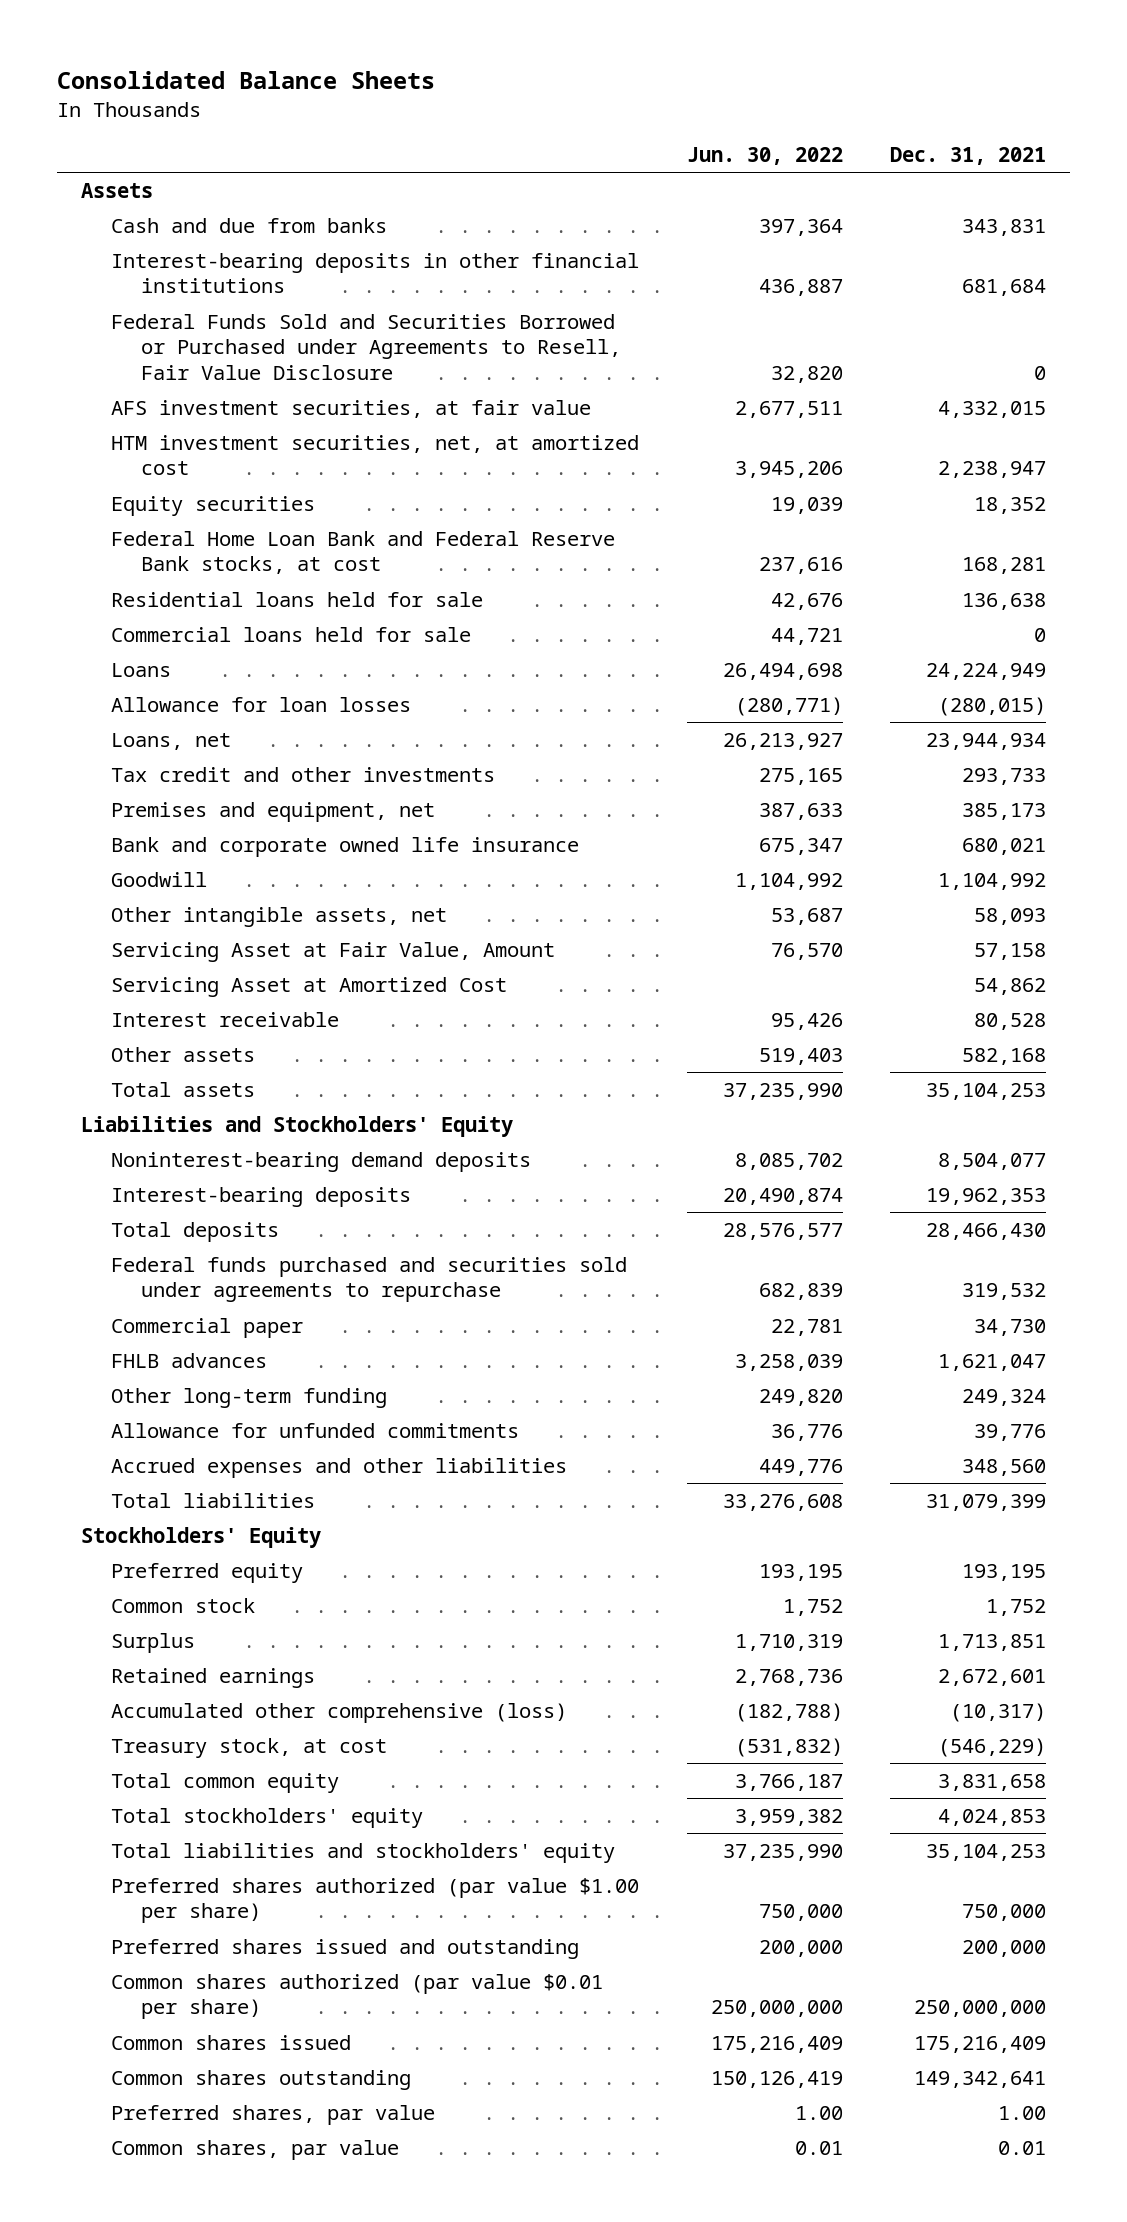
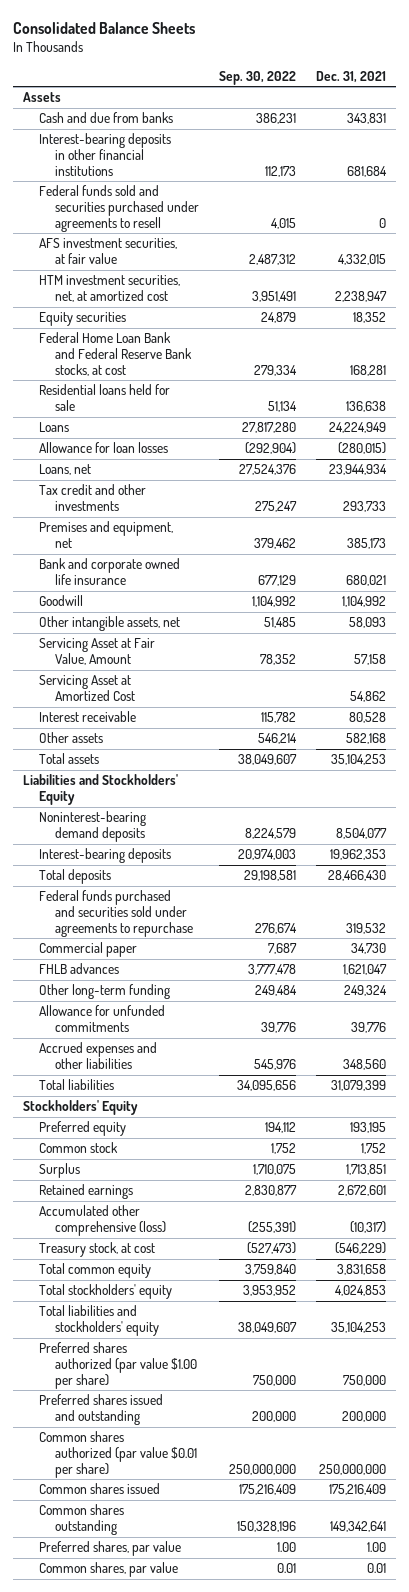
- | Jun. 30, 2022 | Dec. 31, 2021
+ | Sep. 30, 2022 | Dec. 31, 2021
- Federal Funds Sold and Securities Borrowed or Purchased under Agreements to Resell, Fair Value Disclosure | 32,820 | 0
+ Federal funds sold and securities purchased under agreements to resell | 4,015 | 0
- Commercial loans held for sale | 44,721 | 0

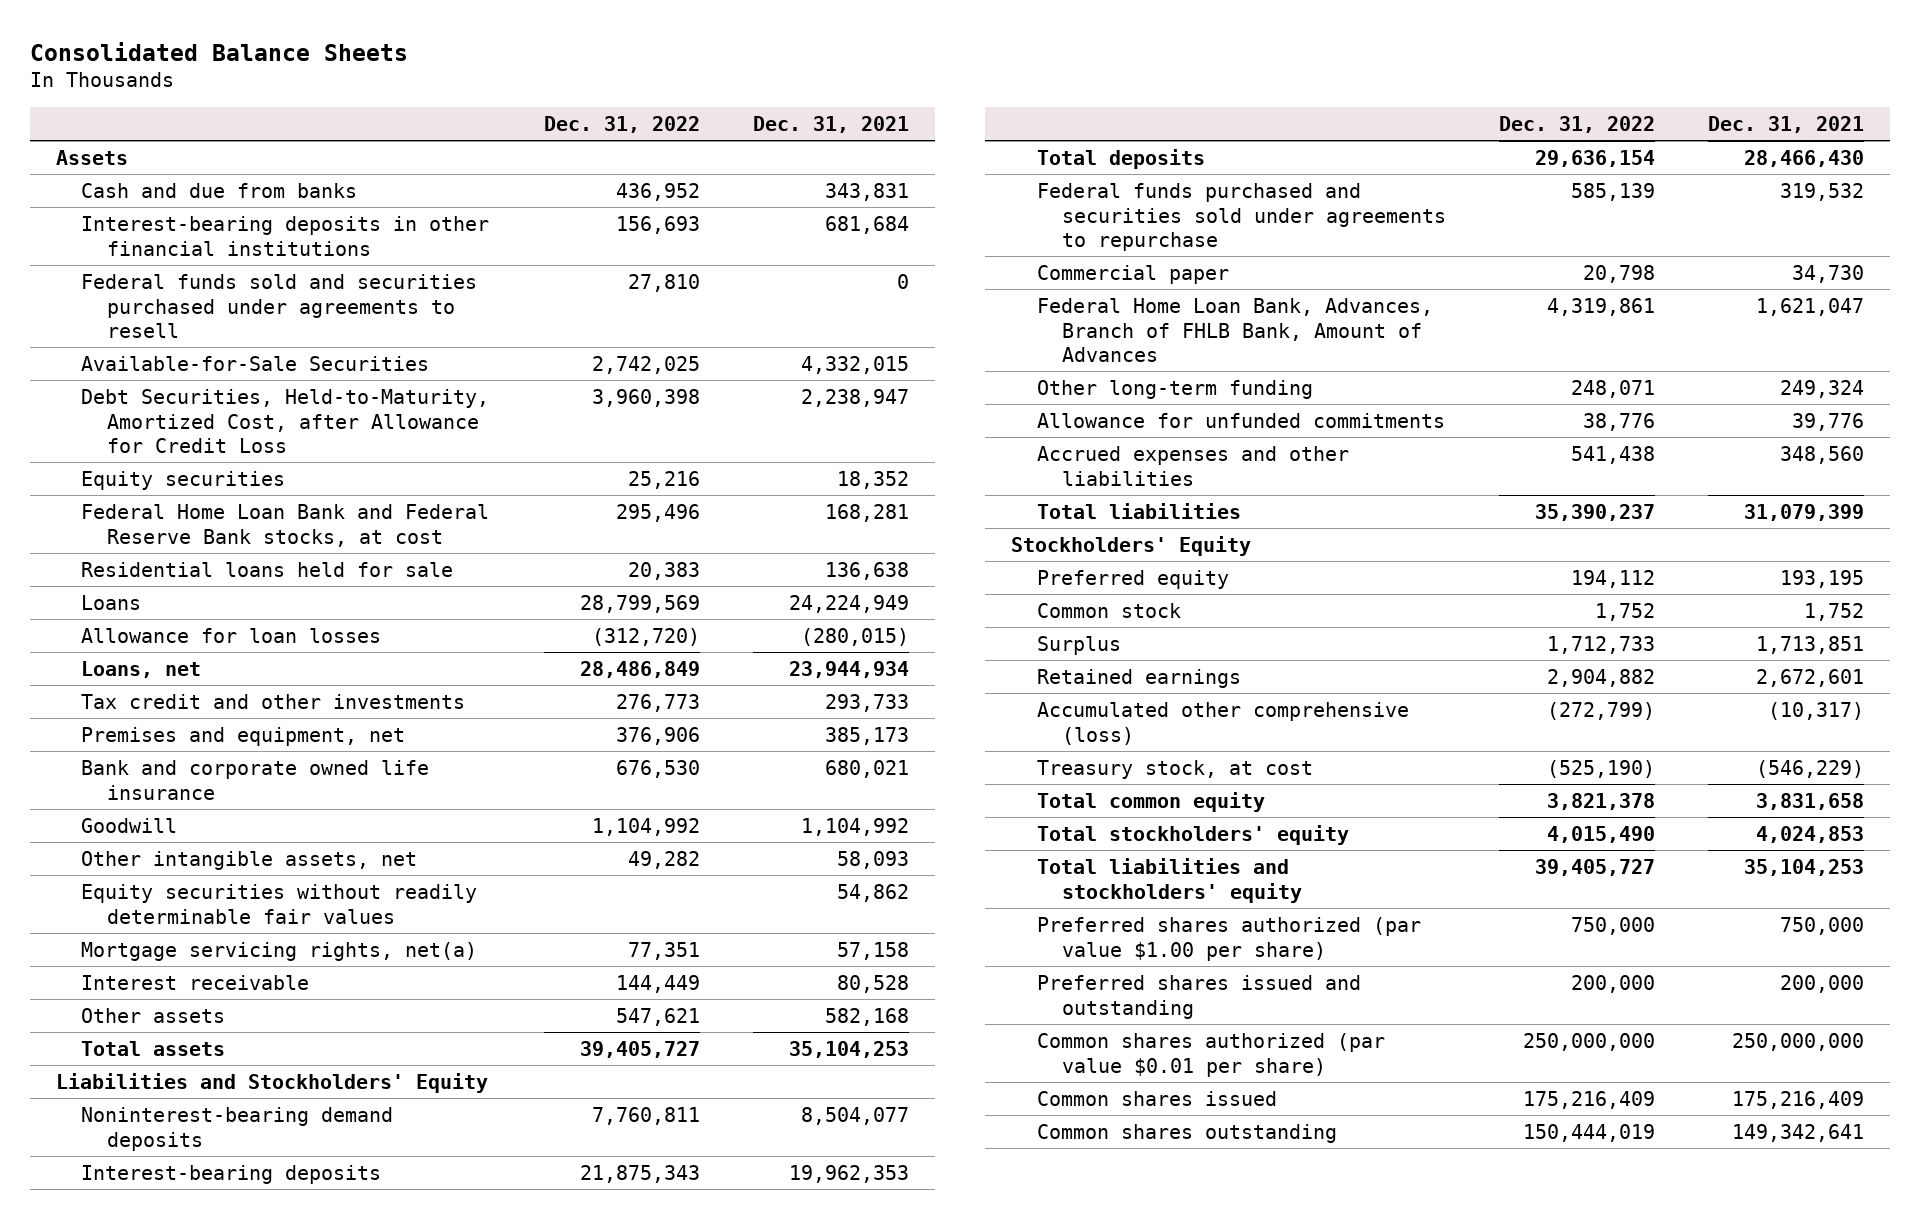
- | Sep. 30, 2022 | Dec. 31, 2021
+ | Dec. 31, 2022 | Dec. 31, 2021
- AFS investment securities, at fair value | 2,487,312 | 4,332,015
- HTM investment securities, net, at amortized cost | 3,951,491 | 2,238,947
+ Available-for-Sale Securities | 2,742,025 | 4,332,015
+ Debt Securities, Held-to-Maturity, Amortized Cost, after Allowance for Credit Loss | 3,960,398 | 2,238,947
- Servicing Asset at Fair Value, Amount | 78,352 | 57,158
- Servicing Asset at Amortized Cost | | 54,862
+ Equity securities without readily determinable fair values | | 54,862
+ Mortgage servicing rights, net(a) | 77,351 | 57,158
- FHLB advances | 3,777,478 | 1,621,047
+ Federal Home Loan Bank, Advances, Branch of FHLB Bank, Amount of Advances | 4,319,861 | 1,621,047
- Preferred shares, par value | 1.00 | 1.00
- Common shares, par value | 0.01 | 0.01

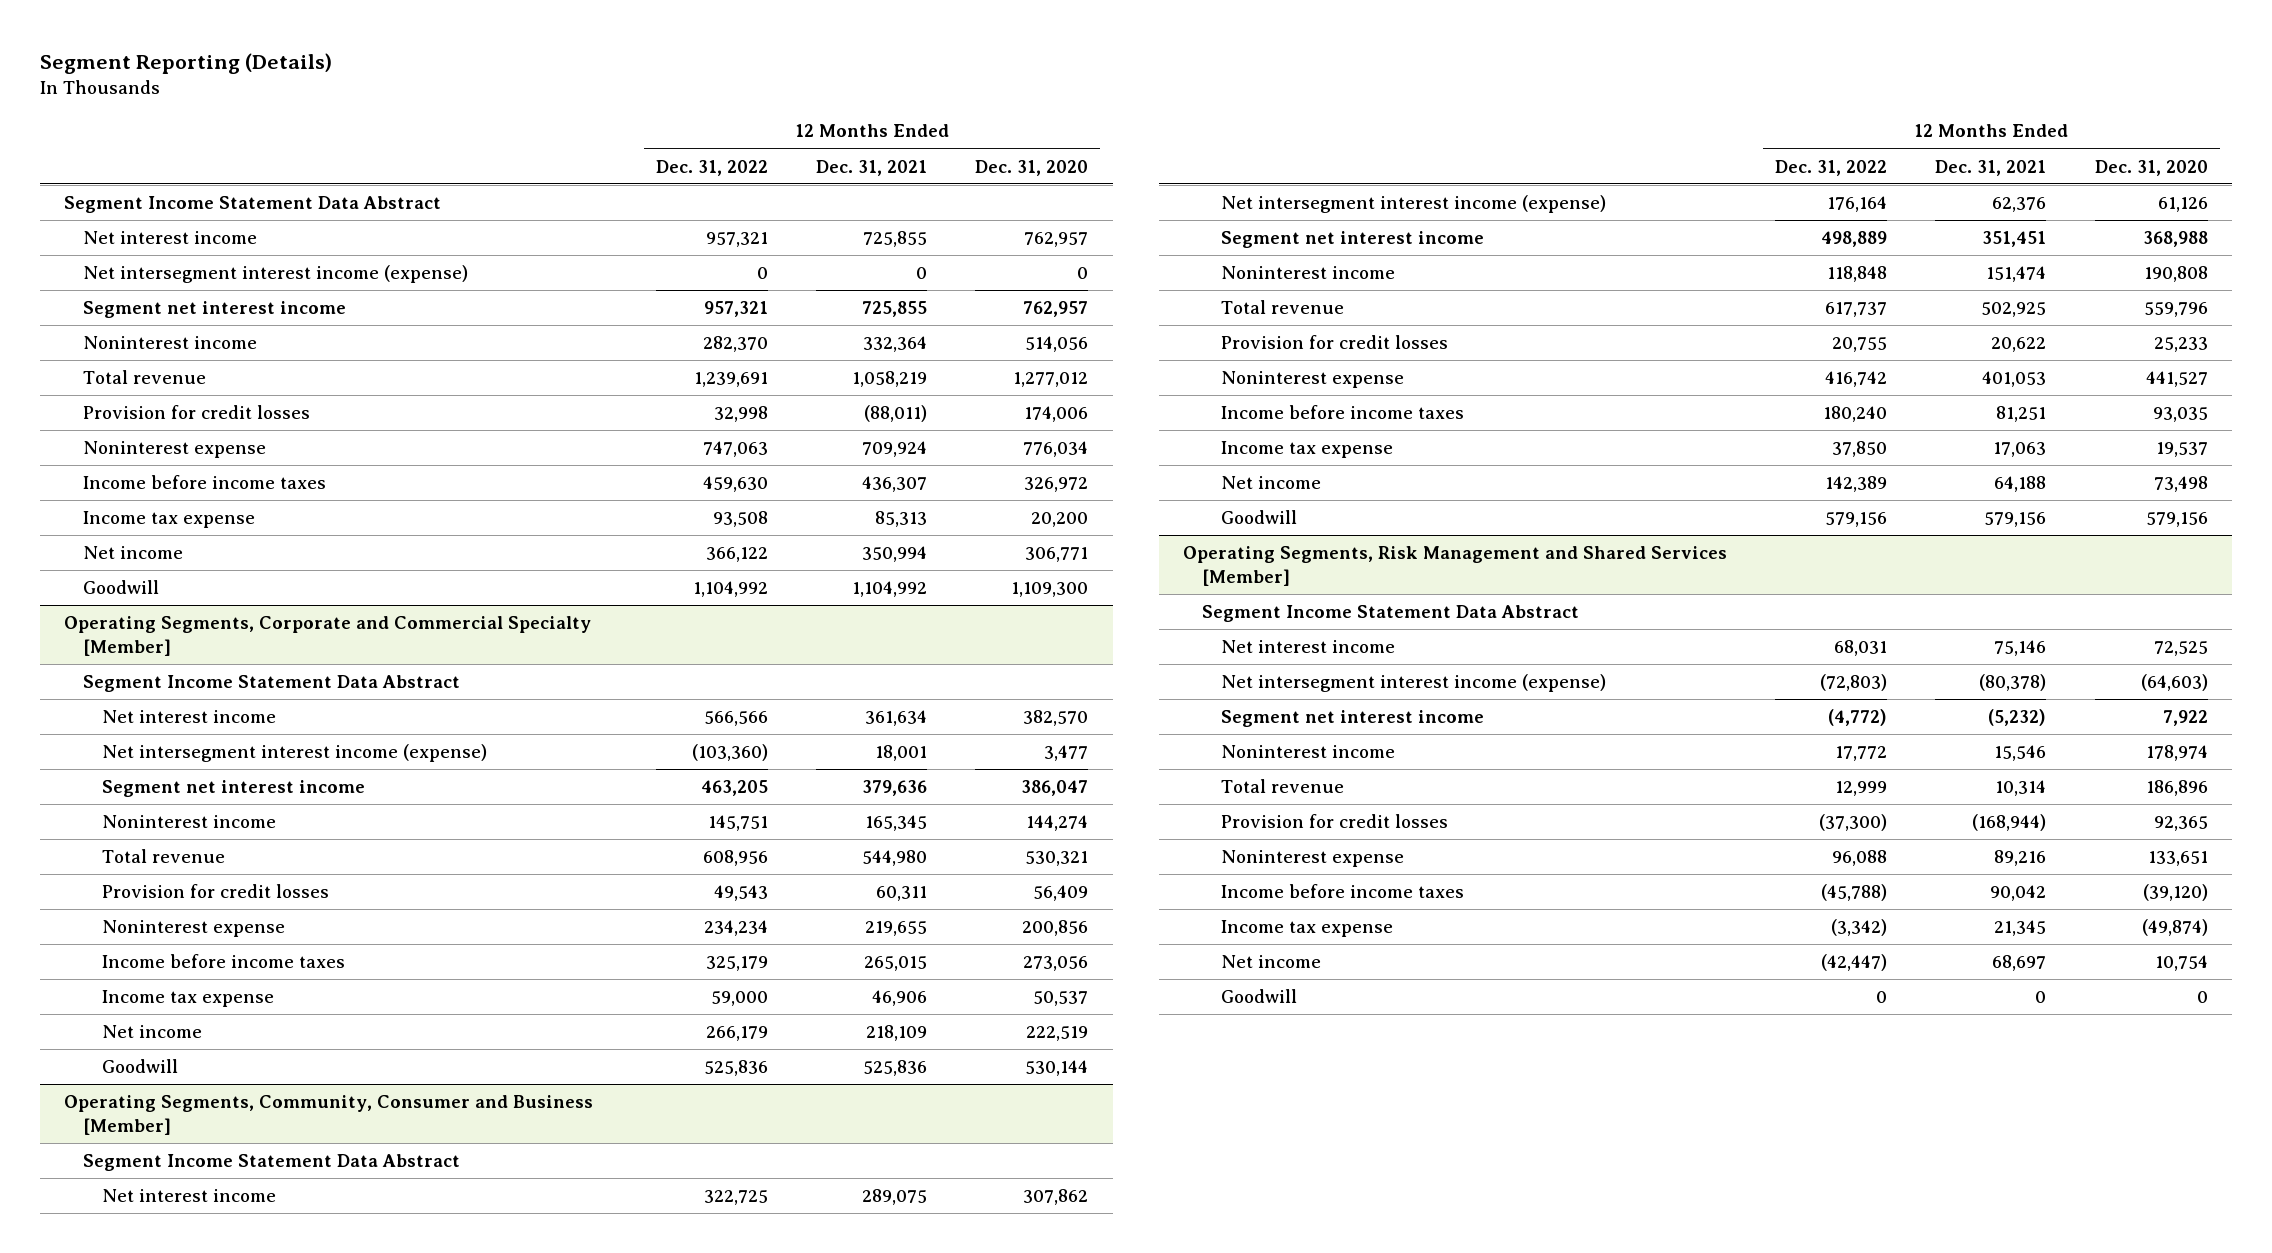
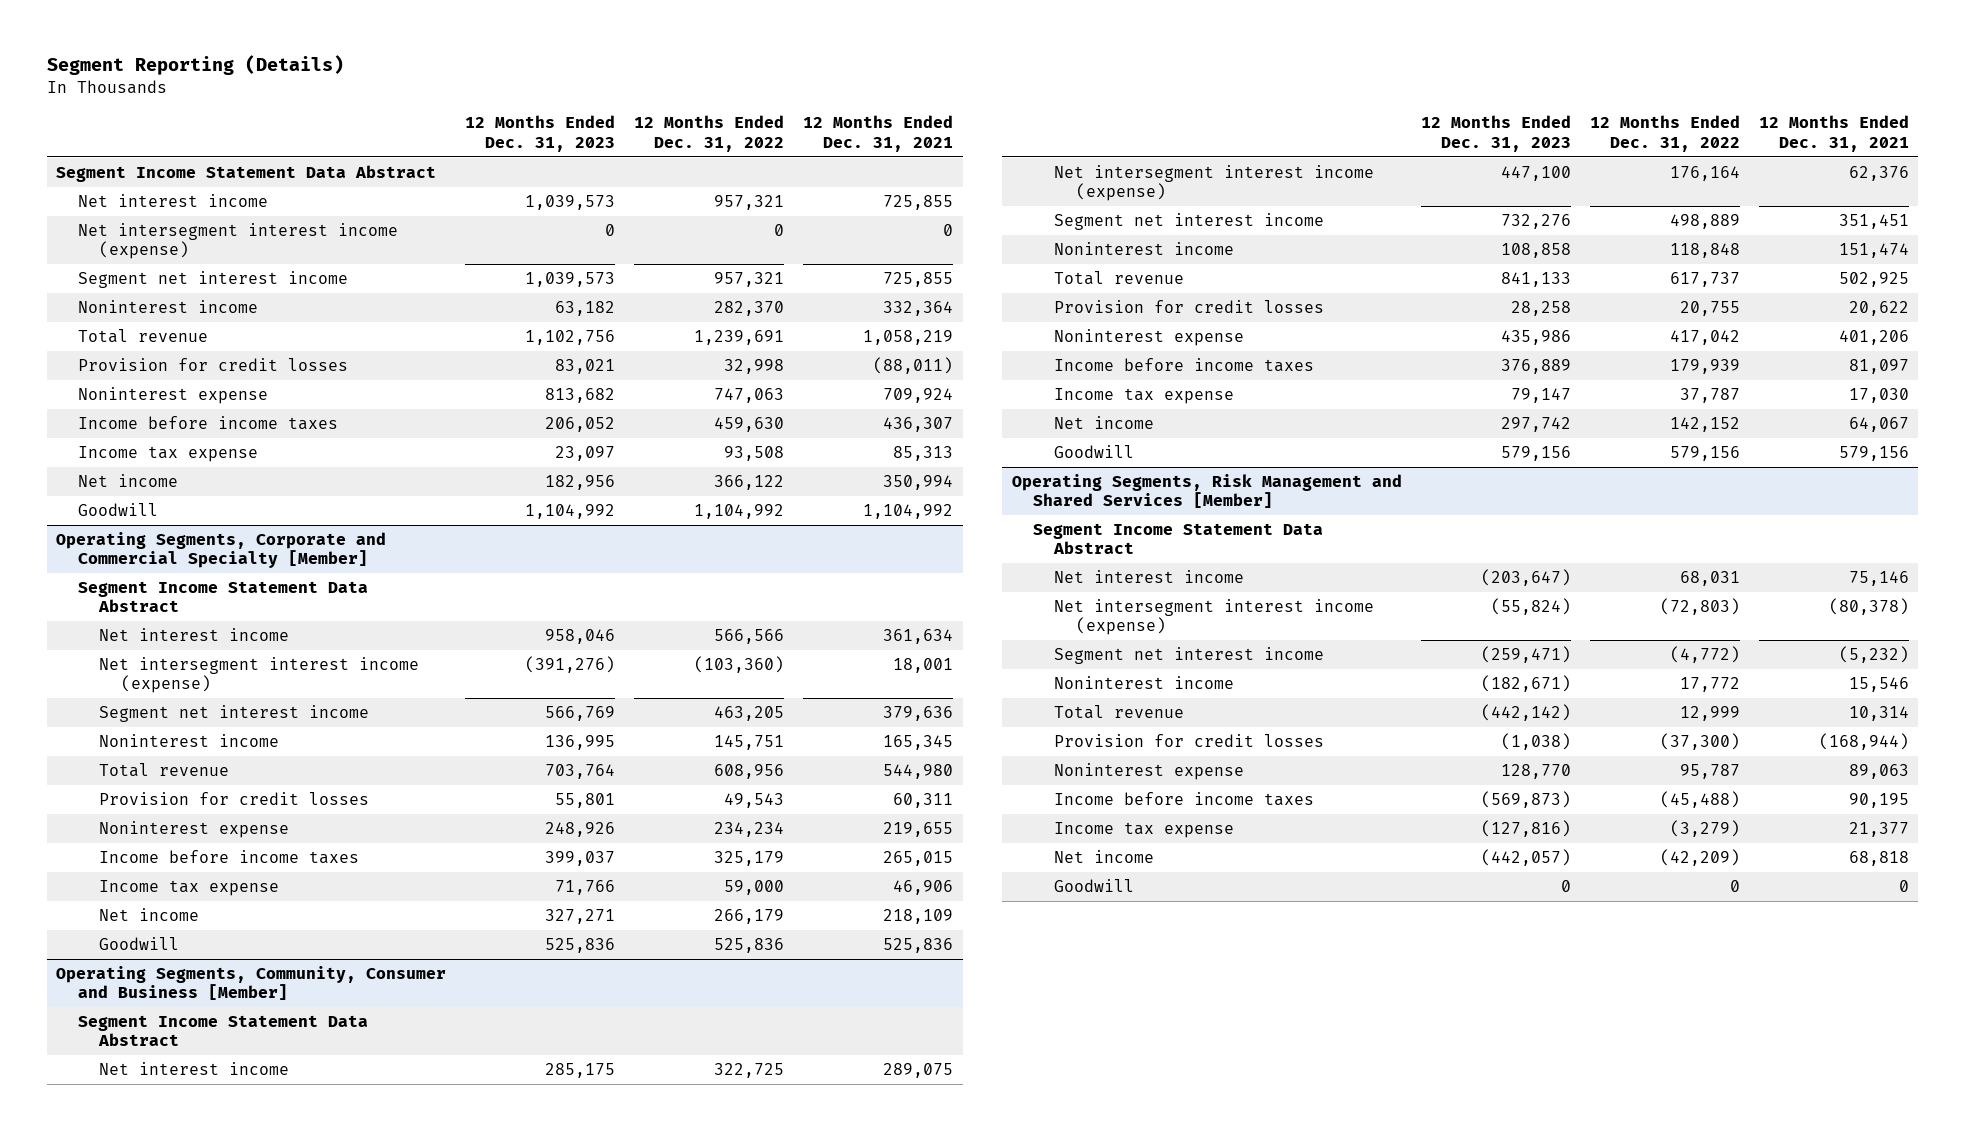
- | 12 Months Ended Dec. 31, 2022 | 12 Months Ended Dec. 31, 2021 | 12 Months Ended Dec. 31, 2020
+ | 12 Months Ended Dec. 31, 2023 | 12 Months Ended Dec. 31, 2022 | 12 Months Ended Dec. 31, 2021
@ Operating Segments, Community, Consumer and Business [Member]
- Noninterest expense | 416,742 | 401,053 | 441,527
- Income before income taxes | 180,240 | 81,251 | 93,035
- Income tax expense | 37,850 | 17,063 | 19,537
- Net income | 142,389 | 64,188 | 73,498
+ Noninterest expense | 435,986 | 417,042 | 401,206
+ Income before income taxes | 376,889 | 179,939 | 81,097
+ Income tax expense | 79,147 | 37,787 | 17,030
+ Net income | 297,742 | 142,152 | 64,067
@ Operating Segments, Risk Management and Shared Services [Member]
- Noninterest expense | 96,088 | 89,216 | 133,651
- Income before income taxes | (45,788) | 90,042 | (39,120)
- Income tax expense | (3,342) | 21,345 | (49,874)
- Net income | (42,447) | 68,697 | 10,754
+ Noninterest expense | 128,770 | 95,787 | 89,063
+ Income before income taxes | (569,873) | (45,488) | 90,195
+ Income tax expense | (127,816) | (3,279) | 21,377
+ Net income | (442,057) | (42,209) | 68,818

